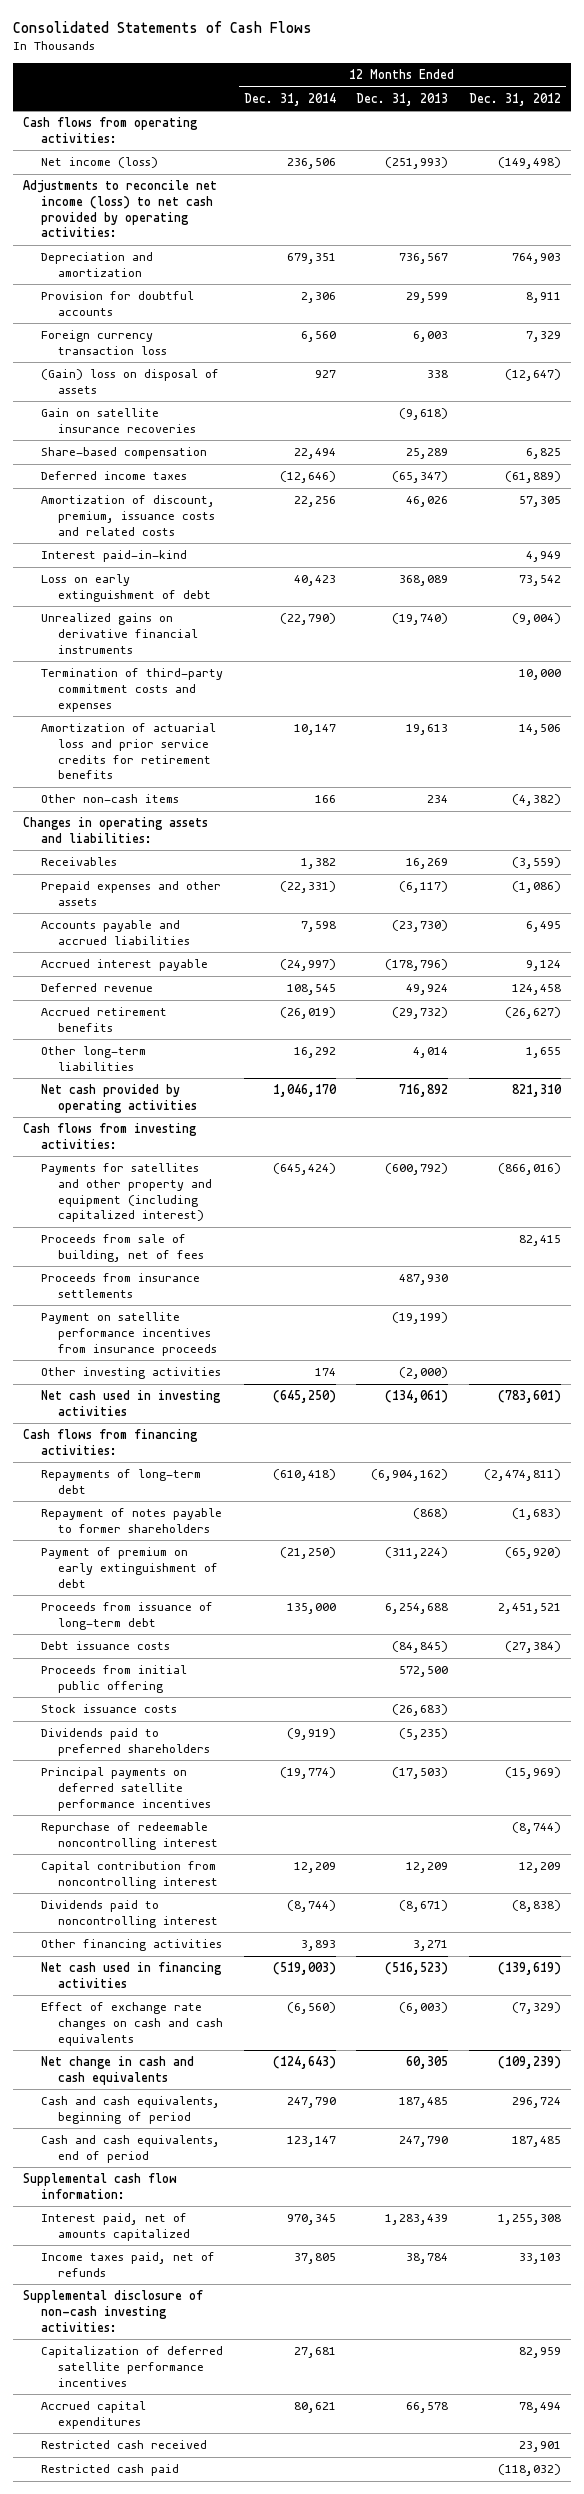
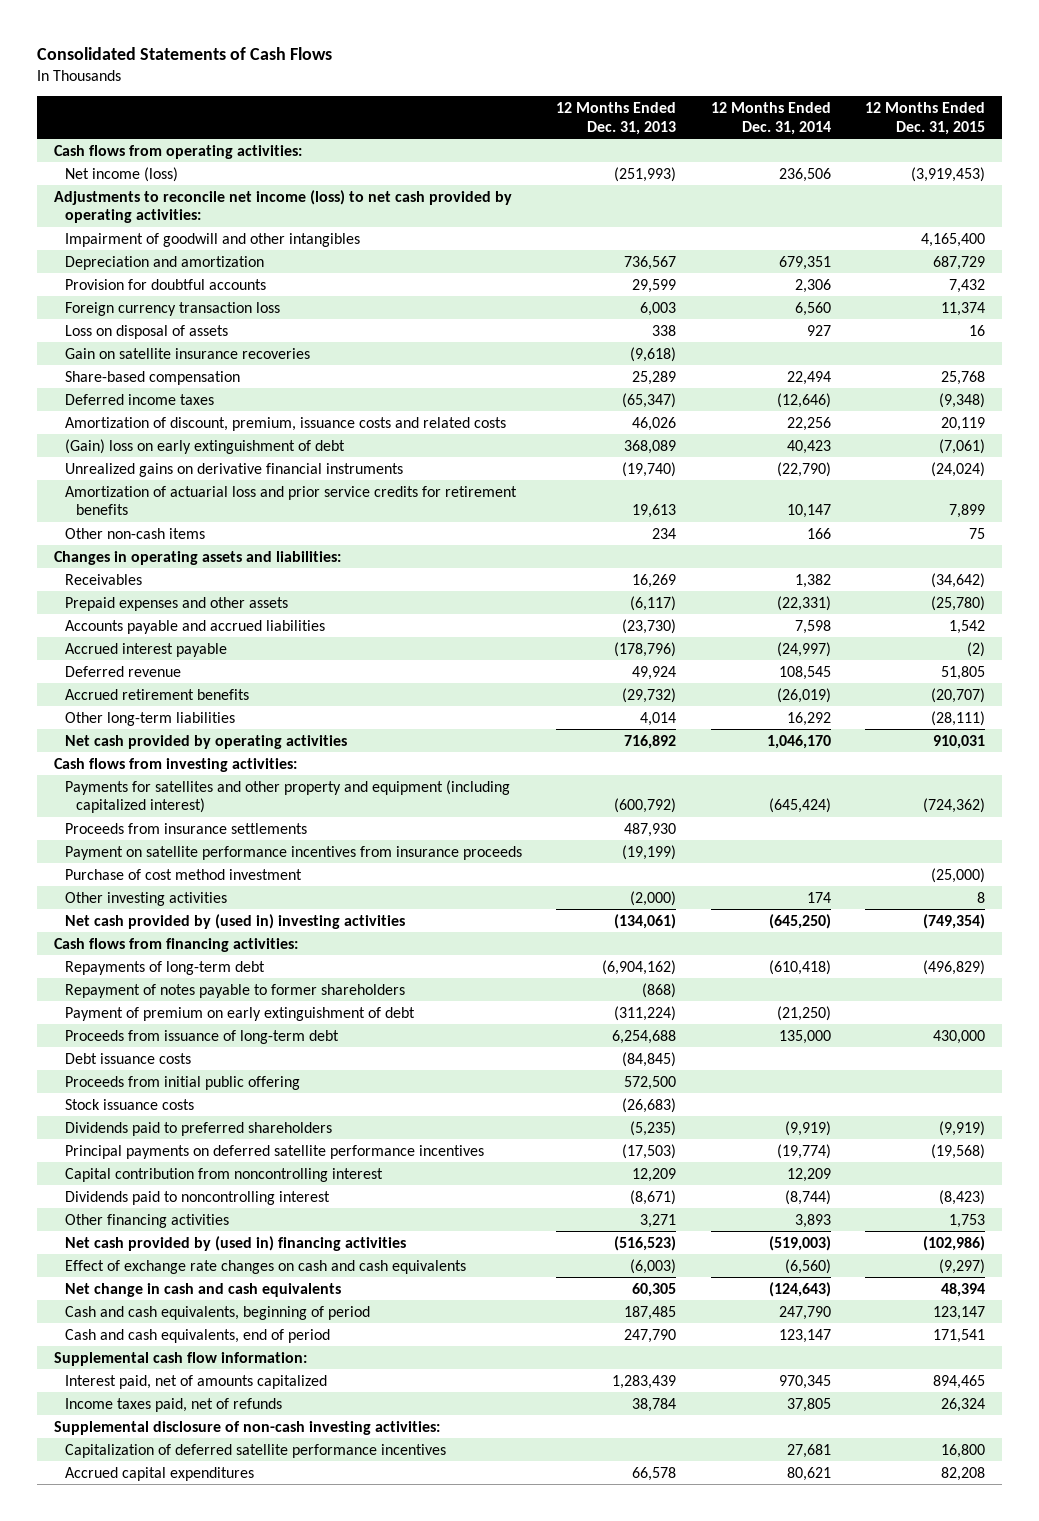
- | 12 Months Ended Dec. 31, 2014 | 12 Months Ended Dec. 31, 2013 | 12 Months Ended Dec. 31, 2012
+ | 12 Months Ended Dec. 31, 2013 | 12 Months Ended Dec. 31, 2014 | 12 Months Ended Dec. 31, 2015
+ Impairment of goodwill and other intangibles | | | 4,165,400
- (Gain) loss on disposal of assets | 927 | 338 | (12,647)
+ Loss on disposal of assets | 338 | 927 | 16
- Interest paid-in-kind | | | 4,949
- Loss on early extinguishment of debt | 40,423 | 368,089 | 73,542
+ (Gain) loss on early extinguishment of debt | 368,089 | 40,423 | (7,061)
- Termination of third-party commitment costs and expenses | | | 10,000
- Proceeds from sale of building, net of fees | | | 82,415
+ Purchase of cost method investment | | | (25,000)
- Net cash used in investing activities | (645,250) | (134,061) | (783,601)
+ Net cash provided by (used in) investing activities | (134,061) | (645,250) | (749,354)
- Repurchase of redeemable noncontrolling interest | | | (8,744)
- Net cash used in financing activities | (519,003) | (516,523) | (139,619)
+ Net cash provided by (used in) financing activities | (516,523) | (519,003) | (102,986)
- Restricted cash received | | | 23,901
- Restricted cash paid | | | (118,032)

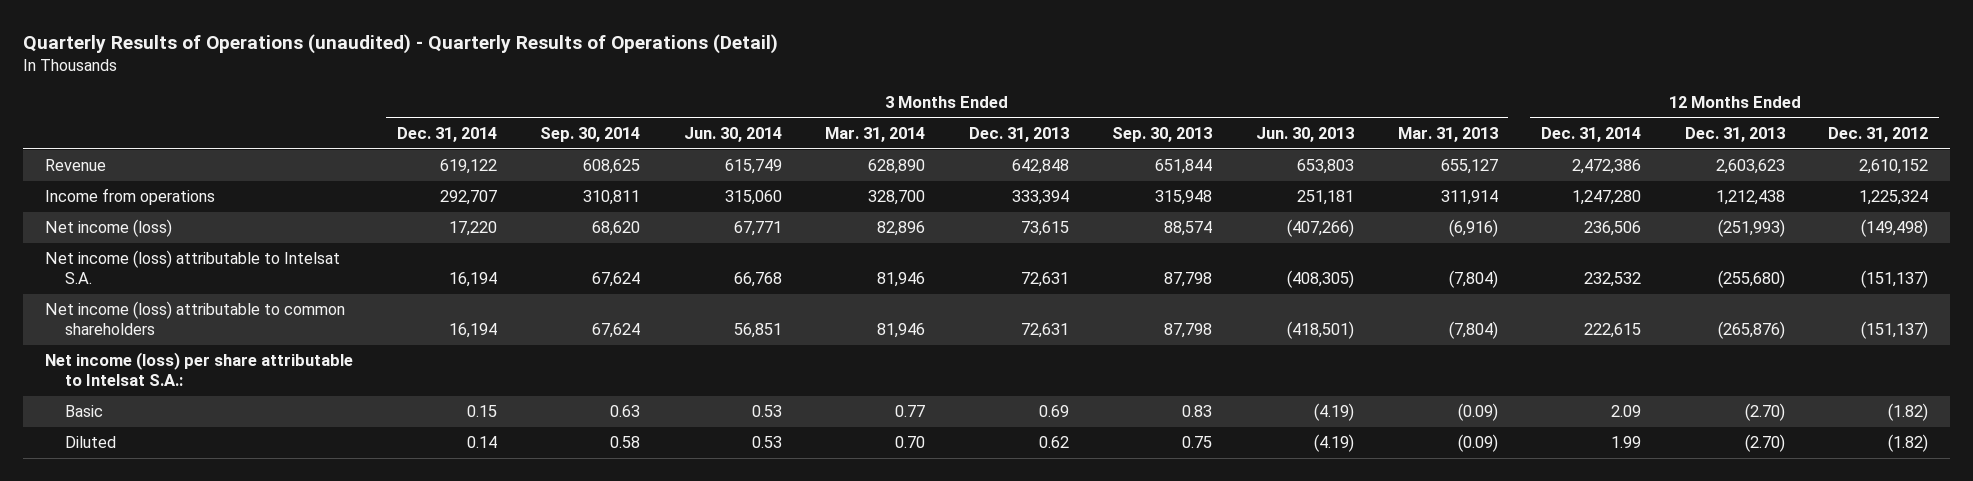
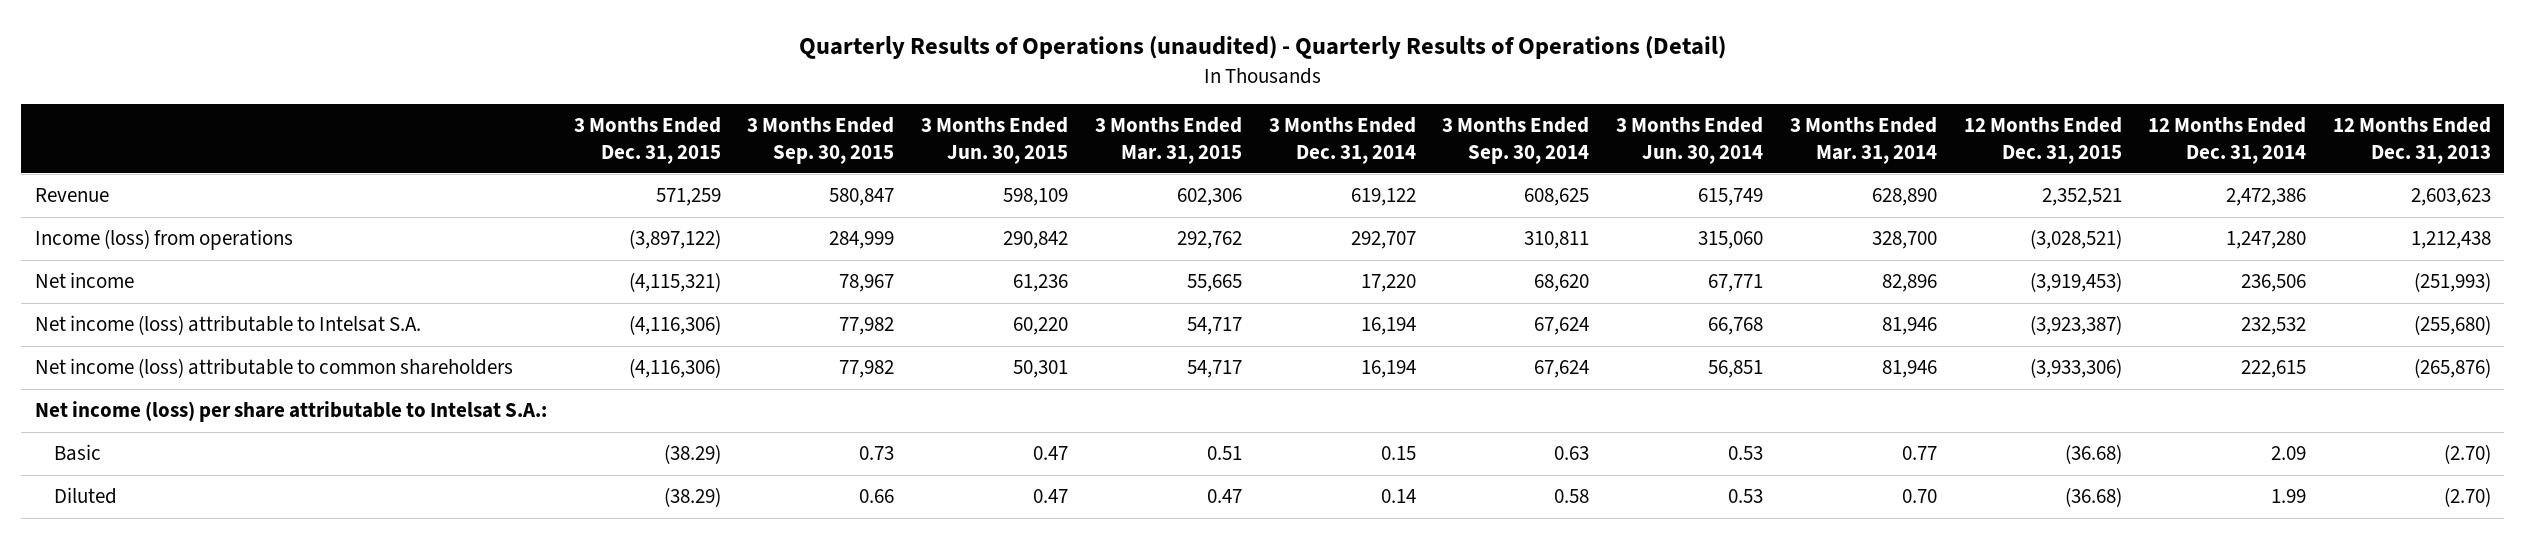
- | 3 Months Ended Dec. 31, 2014 | 3 Months Ended Sep. 30, 2014 | 3 Months Ended Jun. 30, 2014 | 3 Months Ended Mar. 31, 2014 | 3 Months Ended Dec. 31, 2013 | 3 Months Ended Sep. 30, 2013 | 3 Months Ended Jun. 30, 2013 | 3 Months Ended Mar. 31, 2013 | 12 Months Ended Dec. 31, 2014 | 12 Months Ended Dec. 31, 2013 | 12 Months Ended Dec. 31, 2012
+ | 3 Months Ended Dec. 31, 2015 | 3 Months Ended Sep. 30, 2015 | 3 Months Ended Jun. 30, 2015 | 3 Months Ended Mar. 31, 2015 | 3 Months Ended Dec. 31, 2014 | 3 Months Ended Sep. 30, 2014 | 3 Months Ended Jun. 30, 2014 | 3 Months Ended Mar. 31, 2014 | 12 Months Ended Dec. 31, 2015 | 12 Months Ended Dec. 31, 2014 | 12 Months Ended Dec. 31, 2013
- Income from operations | 292,707 | 310,811 | 315,060 | 328,700 | 333,394 | 315,948 | 251,181 | 311,914 | 1,247,280 | 1,212,438 | 1,225,324
- Net income (loss) | 17,220 | 68,620 | 67,771 | 82,896 | 73,615 | 88,574 | (407,266) | (6,916) | 236,506 | (251,993) | (149,498)
+ Income (loss) from operations | (3,897,122) | 284,999 | 290,842 | 292,762 | 292,707 | 310,811 | 315,060 | 328,700 | (3,028,521) | 1,247,280 | 1,212,438
+ Net income | (4,115,321) | 78,967 | 61,236 | 55,665 | 17,220 | 68,620 | 67,771 | 82,896 | (3,919,453) | 236,506 | (251,993)

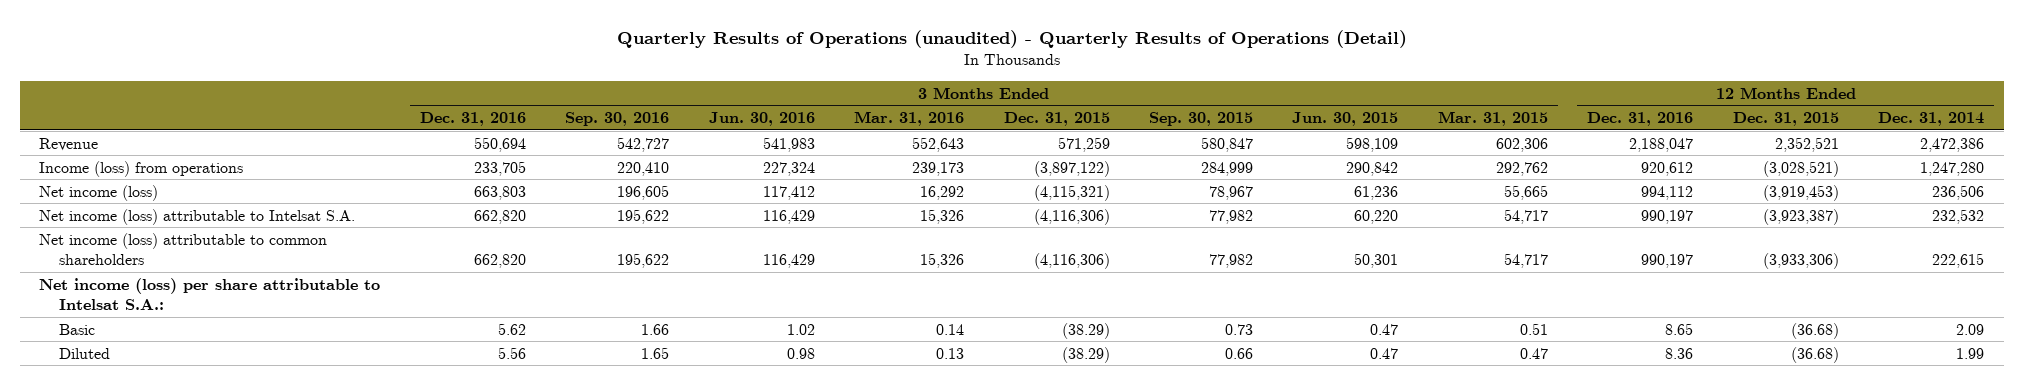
- | 3 Months Ended Dec. 31, 2015 | 3 Months Ended Sep. 30, 2015 | 3 Months Ended Jun. 30, 2015 | 3 Months Ended Mar. 31, 2015 | 3 Months Ended Dec. 31, 2014 | 3 Months Ended Sep. 30, 2014 | 3 Months Ended Jun. 30, 2014 | 3 Months Ended Mar. 31, 2014 | 12 Months Ended Dec. 31, 2015 | 12 Months Ended Dec. 31, 2014 | 12 Months Ended Dec. 31, 2013
+ | 3 Months Ended Dec. 31, 2016 | 3 Months Ended Sep. 30, 2016 | 3 Months Ended Jun. 30, 2016 | 3 Months Ended Mar. 31, 2016 | 3 Months Ended Dec. 31, 2015 | 3 Months Ended Sep. 30, 2015 | 3 Months Ended Jun. 30, 2015 | 3 Months Ended Mar. 31, 2015 | 12 Months Ended Dec. 31, 2016 | 12 Months Ended Dec. 31, 2015 | 12 Months Ended Dec. 31, 2014
- Net income | (4,115,321) | 78,967 | 61,236 | 55,665 | 17,220 | 68,620 | 67,771 | 82,896 | (3,919,453) | 236,506 | (251,993)
+ Net income (loss) | 663,803 | 196,605 | 117,412 | 16,292 | (4,115,321) | 78,967 | 61,236 | 55,665 | 994,112 | (3,919,453) | 236,506

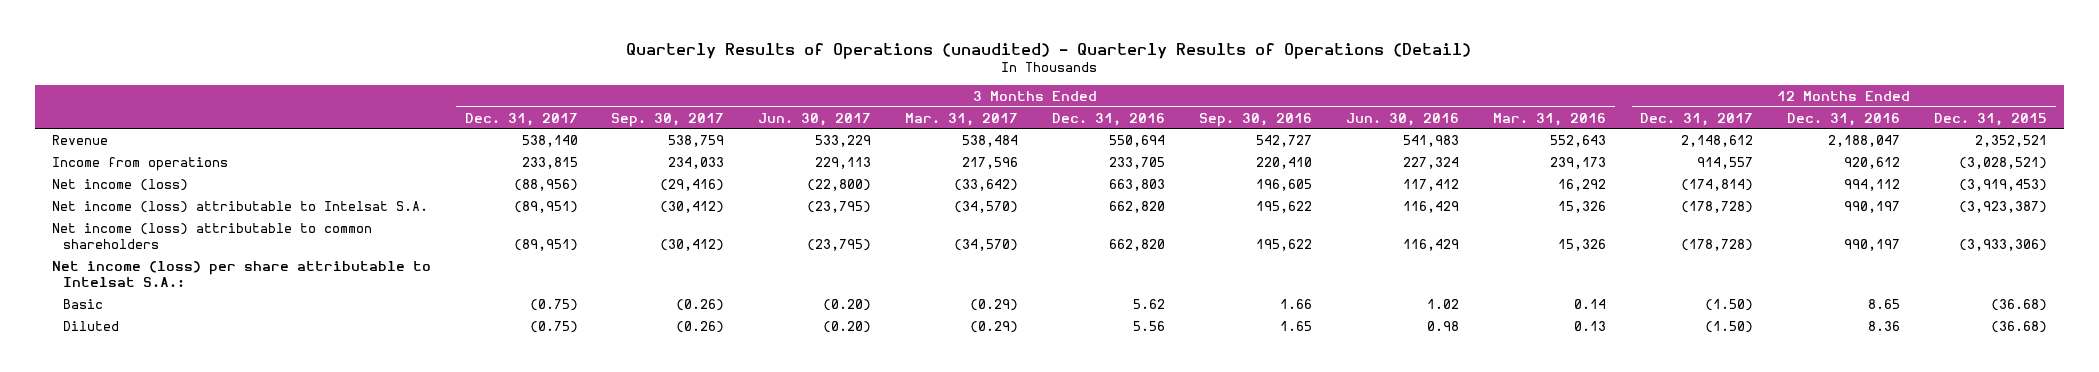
- | 3 Months Ended Dec. 31, 2016 | 3 Months Ended Sep. 30, 2016 | 3 Months Ended Jun. 30, 2016 | 3 Months Ended Mar. 31, 2016 | 3 Months Ended Dec. 31, 2015 | 3 Months Ended Sep. 30, 2015 | 3 Months Ended Jun. 30, 2015 | 3 Months Ended Mar. 31, 2015 | 12 Months Ended Dec. 31, 2016 | 12 Months Ended Dec. 31, 2015 | 12 Months Ended Dec. 31, 2014
+ | 3 Months Ended Dec. 31, 2017 | 3 Months Ended Sep. 30, 2017 | 3 Months Ended Jun. 30, 2017 | 3 Months Ended Mar. 31, 2017 | 3 Months Ended Dec. 31, 2016 | 3 Months Ended Sep. 30, 2016 | 3 Months Ended Jun. 30, 2016 | 3 Months Ended Mar. 31, 2016 | 12 Months Ended Dec. 31, 2017 | 12 Months Ended Dec. 31, 2016 | 12 Months Ended Dec. 31, 2015
- Income (loss) from operations | 233,705 | 220,410 | 227,324 | 239,173 | (3,897,122) | 284,999 | 290,842 | 292,762 | 920,612 | (3,028,521) | 1,247,280
+ Income from operations | 233,815 | 234,033 | 229,113 | 217,596 | 233,705 | 220,410 | 227,324 | 239,173 | 914,557 | 920,612 | (3,028,521)

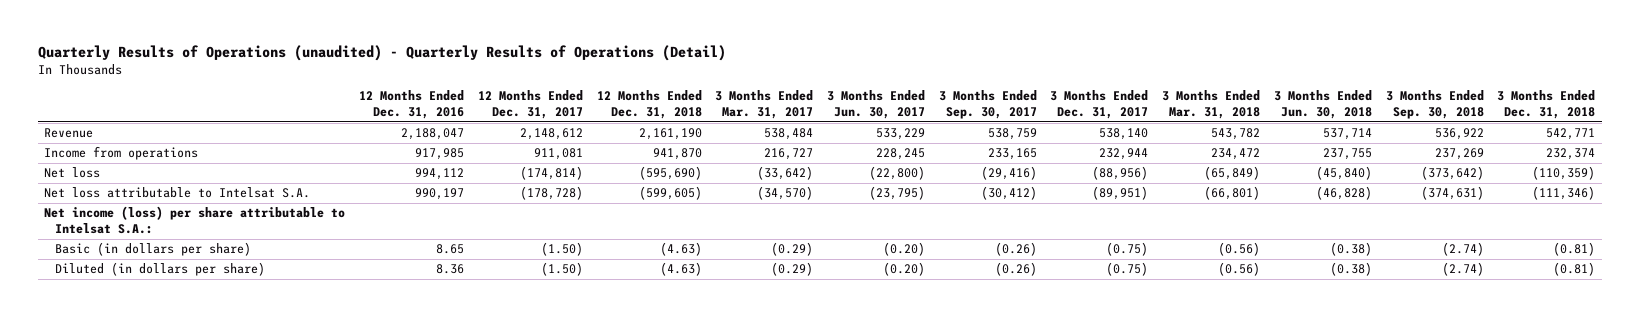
- | 3 Months Ended Dec. 31, 2017 | 3 Months Ended Sep. 30, 2017 | 3 Months Ended Jun. 30, 2017 | 3 Months Ended Mar. 31, 2017 | 3 Months Ended Dec. 31, 2016 | 3 Months Ended Sep. 30, 2016 | 3 Months Ended Jun. 30, 2016 | 3 Months Ended Mar. 31, 2016 | 12 Months Ended Dec. 31, 2017 | 12 Months Ended Dec. 31, 2016 | 12 Months Ended Dec. 31, 2015
+ | 12 Months Ended Dec. 31, 2016 | 12 Months Ended Dec. 31, 2017 | 12 Months Ended Dec. 31, 2018 | 3 Months Ended Mar. 31, 2017 | 3 Months Ended Jun. 30, 2017 | 3 Months Ended Sep. 30, 2017 | 3 Months Ended Dec. 31, 2017 | 3 Months Ended Mar. 31, 2018 | 3 Months Ended Jun. 30, 2018 | 3 Months Ended Sep. 30, 2018 | 3 Months Ended Dec. 31, 2018
- Income from operations | 233,815 | 234,033 | 229,113 | 217,596 | 233,705 | 220,410 | 227,324 | 239,173 | 914,557 | 920,612 | (3,028,521)
- Net income (loss) | (88,956) | (29,416) | (22,800) | (33,642) | 663,803 | 196,605 | 117,412 | 16,292 | (174,814) | 994,112 | (3,919,453)
- Net income (loss) attributable to Intelsat S.A. | (89,951) | (30,412) | (23,795) | (34,570) | 662,820 | 195,622 | 116,429 | 15,326 | (178,728) | 990,197 | (3,923,387)
- Net income (loss) attributable to common shareholders | (89,951) | (30,412) | (23,795) | (34,570) | 662,820 | 195,622 | 116,429 | 15,326 | (178,728) | 990,197 | (3,933,306)
+ Income from operations | 917,985 | 911,081 | 941,870 | 216,727 | 228,245 | 233,165 | 232,944 | 234,472 | 237,755 | 237,269 | 232,374
+ Net loss | 994,112 | (174,814) | (595,690) | (33,642) | (22,800) | (29,416) | (88,956) | (65,849) | (45,840) | (373,642) | (110,359)
+ Net loss attributable to Intelsat S.A. | 990,197 | (178,728) | (599,605) | (34,570) | (23,795) | (30,412) | (89,951) | (66,801) | (46,828) | (374,631) | (111,346)
- Basic | (0.75) | (0.26) | (0.20) | (0.29) | 5.62 | 1.66 | 1.02 | 0.14 | (1.50) | 8.65 | (36.68)
- Diluted | (0.75) | (0.26) | (0.20) | (0.29) | 5.56 | 1.65 | 0.98 | 0.13 | (1.50) | 8.36 | (36.68)
+ Basic (in dollars per share) | 8.65 | (1.50) | (4.63) | (0.29) | (0.20) | (0.26) | (0.75) | (0.56) | (0.38) | (2.74) | (0.81)
+ Diluted (in dollars per share) | 8.36 | (1.50) | (4.63) | (0.29) | (0.20) | (0.26) | (0.75) | (0.56) | (0.38) | (2.74) | (0.81)

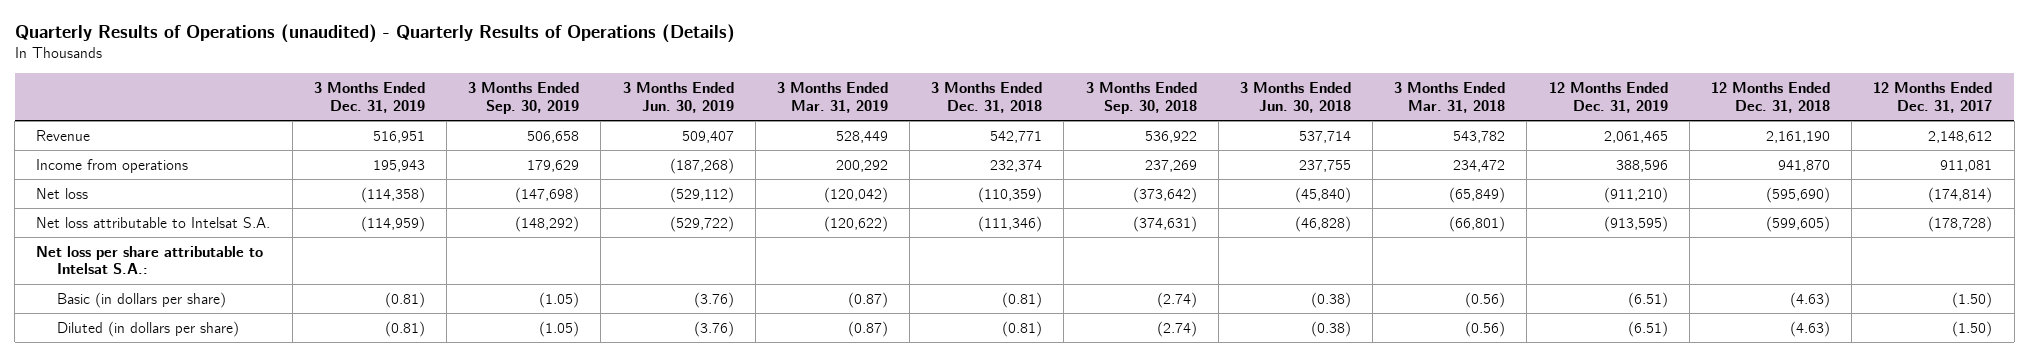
- Quarterly Results of Operations (unaudited) - Quarterly Results of Operations (Detail)
+ Quarterly Results of Operations (unaudited) - Quarterly Results of Operations (Details)
- | 12 Months Ended Dec. 31, 2016 | 12 Months Ended Dec. 31, 2017 | 12 Months Ended Dec. 31, 2018 | 3 Months Ended Mar. 31, 2017 | 3 Months Ended Jun. 30, 2017 | 3 Months Ended Sep. 30, 2017 | 3 Months Ended Dec. 31, 2017 | 3 Months Ended Mar. 31, 2018 | 3 Months Ended Jun. 30, 2018 | 3 Months Ended Sep. 30, 2018 | 3 Months Ended Dec. 31, 2018
+ | 3 Months Ended Dec. 31, 2019 | 3 Months Ended Sep. 30, 2019 | 3 Months Ended Jun. 30, 2019 | 3 Months Ended Mar. 31, 2019 | 3 Months Ended Dec. 31, 2018 | 3 Months Ended Sep. 30, 2018 | 3 Months Ended Jun. 30, 2018 | 3 Months Ended Mar. 31, 2018 | 12 Months Ended Dec. 31, 2019 | 12 Months Ended Dec. 31, 2018 | 12 Months Ended Dec. 31, 2017
- Net income (loss) per share attributable to Intelsat S.A.:
+ Net loss per share attributable to Intelsat S.A.:

